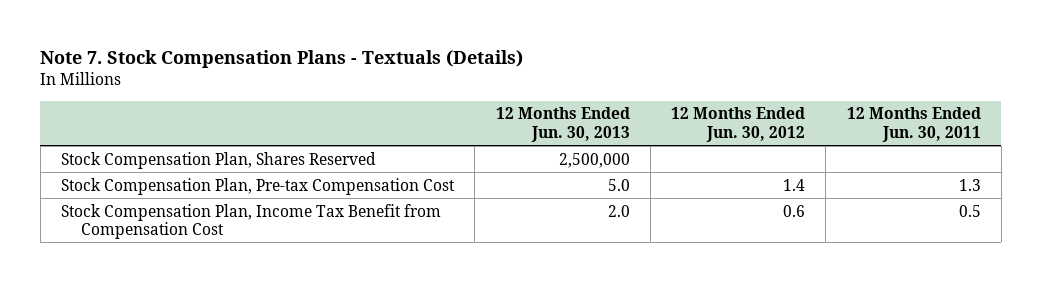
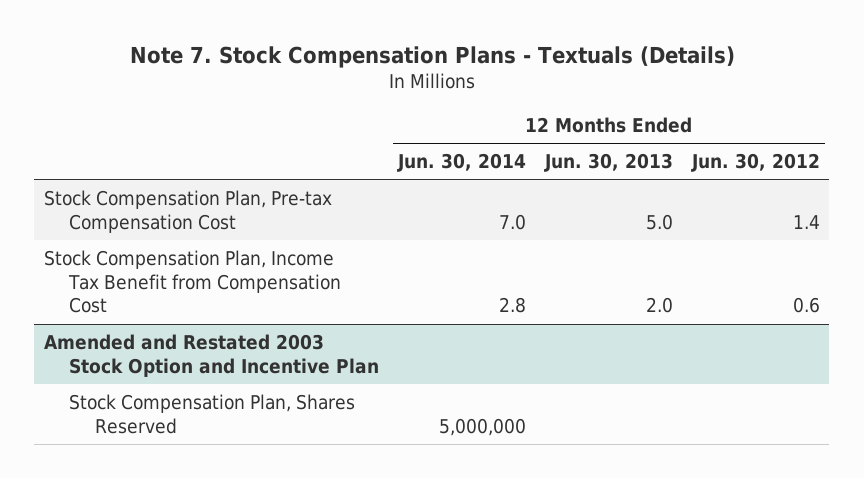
- | 12 Months Ended Jun. 30, 2013 | 12 Months Ended Jun. 30, 2012 | 12 Months Ended Jun. 30, 2011
+ | 12 Months Ended Jun. 30, 2014 | 12 Months Ended Jun. 30, 2013 | 12 Months Ended Jun. 30, 2012
- Stock Compensation Plan, Shares Reserved | 2,500,000 | |
+ Amended and Restated 2003 Stock Option and Incentive Plan
+ Stock Compensation Plan, Shares Reserved | 5,000,000 | |

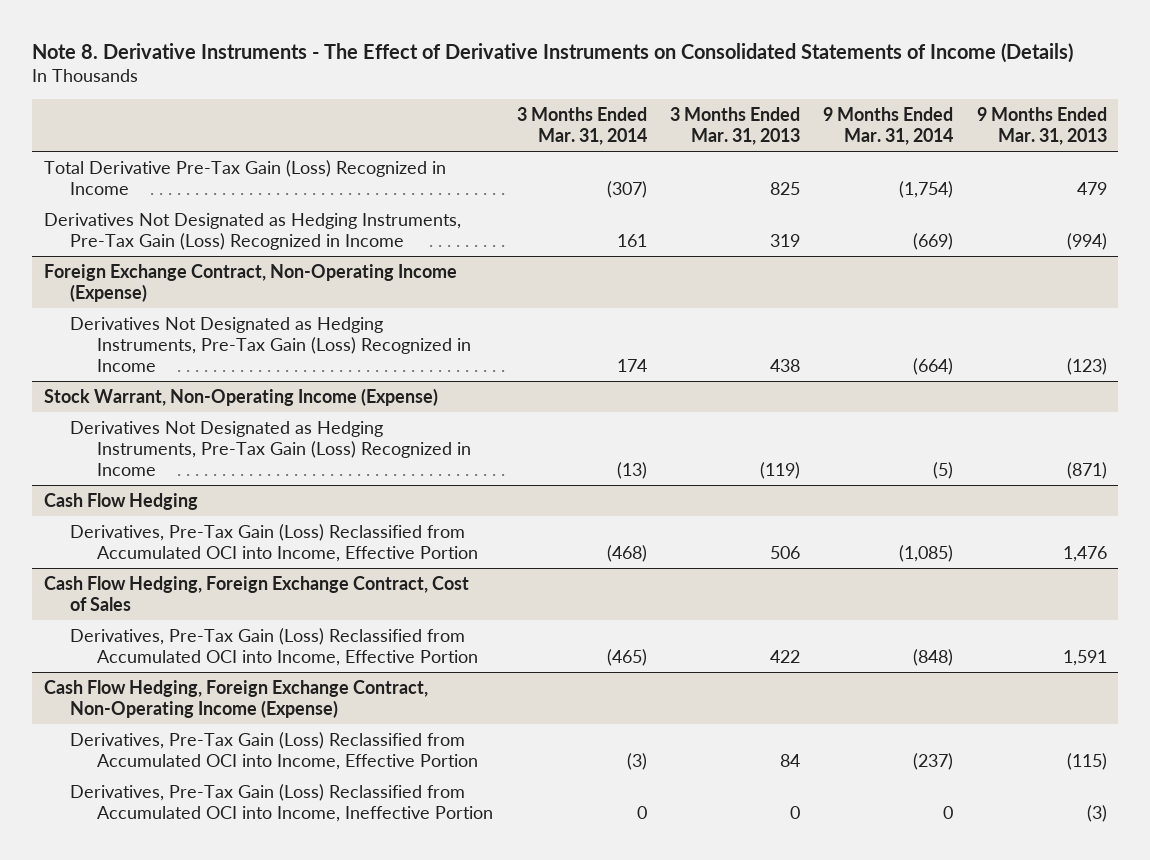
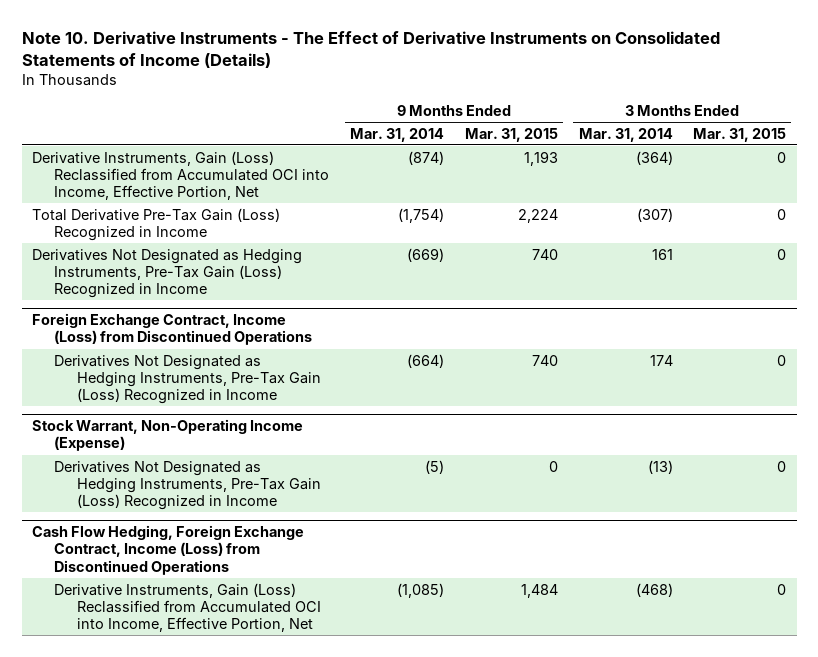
- Note 8. Derivative Instruments - The Effect of Derivative Instruments on Consolidated Statements of Income (Details)
+ Note 10. Derivative Instruments - The Effect of Derivative Instruments on Consolidated Statements of Income (Details)
- | 3 Months Ended Mar. 31, 2014 | 3 Months Ended Mar. 31, 2013 | 9 Months Ended Mar. 31, 2014 | 9 Months Ended Mar. 31, 2013
+ | 9 Months Ended Mar. 31, 2014 | 9 Months Ended Mar. 31, 2015 | 3 Months Ended Mar. 31, 2014 | 3 Months Ended Mar. 31, 2015
+ Derivative Instruments, Gain (Loss) Reclassified from Accumulated OCI into Income, Effective Portion, Net | (874) | 1,193 | (364) | 0
- Foreign Exchange Contract, Non-Operating Income (Expense)
+ Foreign Exchange Contract, Income (Loss) from Discontinued Operations
- Cash Flow Hedging
- Derivatives, Pre-Tax Gain (Loss) Reclassified from Accumulated OCI into Income, Effective Portion | (468) | 506 | (1,085) | 1,476
- Cash Flow Hedging, Foreign Exchange Contract, Cost of Sales
- Derivatives, Pre-Tax Gain (Loss) Reclassified from Accumulated OCI into Income, Effective Portion | (465) | 422 | (848) | 1,591
- Cash Flow Hedging, Foreign Exchange Contract, Non-Operating Income (Expense)
- Derivatives, Pre-Tax Gain (Loss) Reclassified from Accumulated OCI into Income, Effective Portion | (3) | 84 | (237) | (115)
- Derivatives, Pre-Tax Gain (Loss) Reclassified from Accumulated OCI into Income, Ineffective Portion | 0 | 0 | 0 | (3)
+ Cash Flow Hedging, Foreign Exchange Contract, Income (Loss) from Discontinued Operations
+ Derivative Instruments, Gain (Loss) Reclassified from Accumulated OCI into Income, Effective Portion, Net | (1,085) | 1,484 | (468) | 0

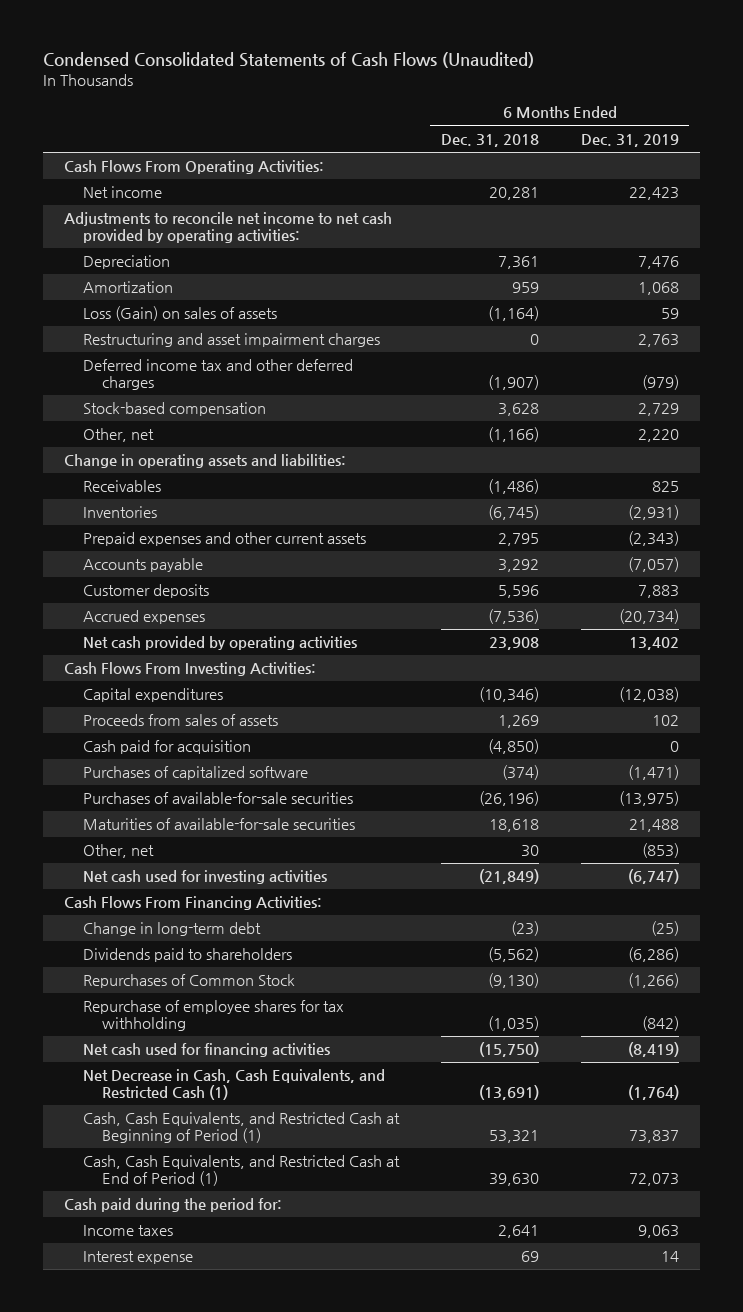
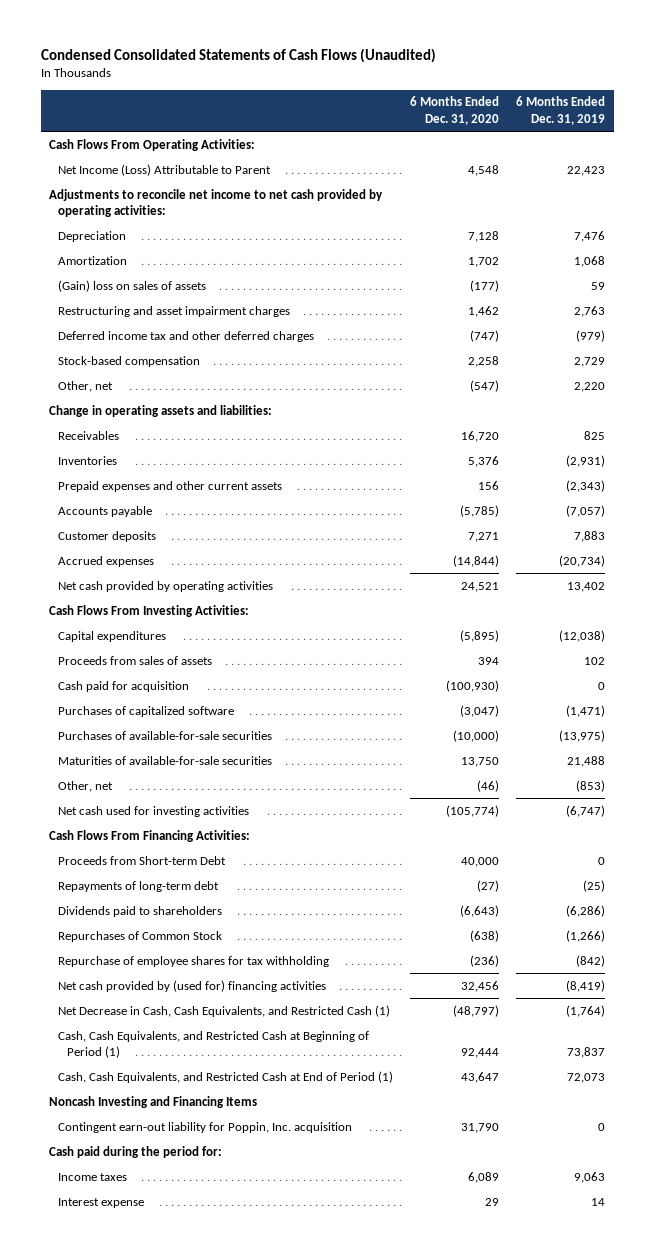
- | 6 Months Ended Dec. 31, 2018 | 6 Months Ended Dec. 31, 2019
+ | 6 Months Ended Dec. 31, 2020 | 6 Months Ended Dec. 31, 2019
- Net income | 20,281 | 22,423
+ Net Income (Loss) Attributable to Parent | 4,548 | 22,423
- Loss (Gain) on sales of assets | (1,164) | 59
+ (Gain) loss on sales of assets | (177) | 59
- Change in long-term debt | (23) | (25)
+ Proceeds from Short-term Debt | 40,000 | 0
+ Repayments of long-term debt | (27) | (25)
- Net cash used for financing activities | (15,750) | (8,419)
+ Net cash provided by (used for) financing activities | 32,456 | (8,419)
+ Noncash Investing and Financing Items
+ Contingent earn-out liability for Poppin, Inc. acquisition | 31,790 | 0

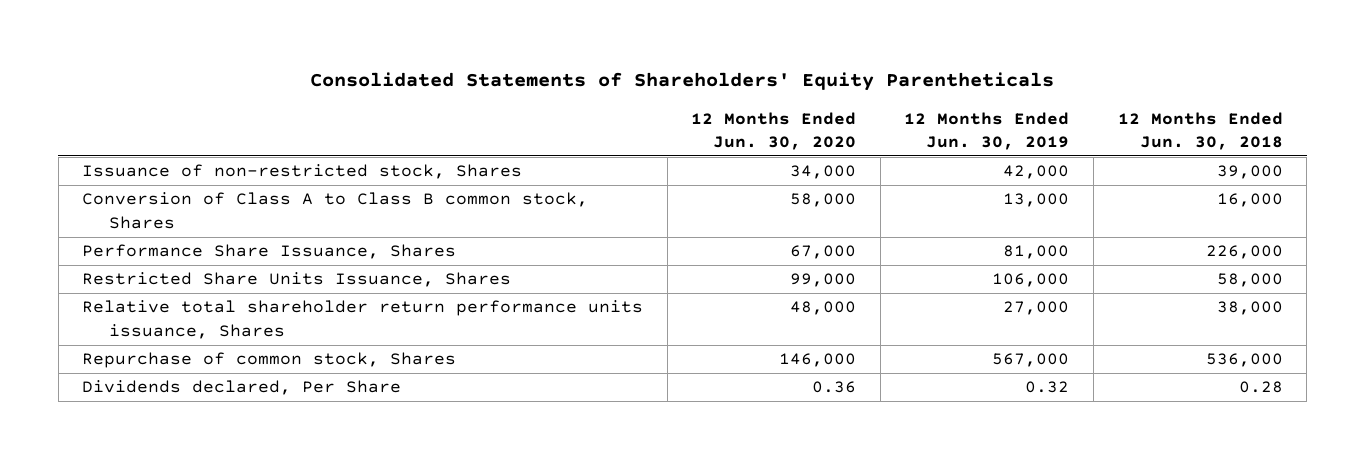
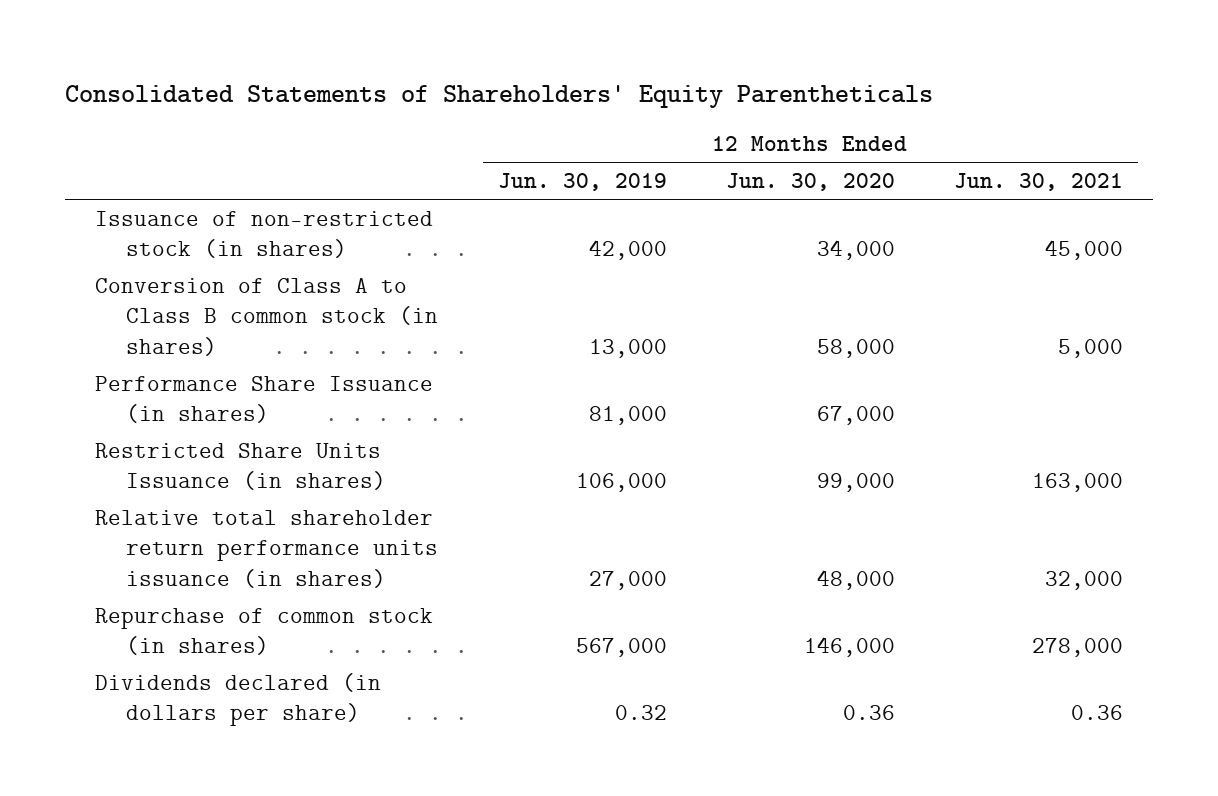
- | 12 Months Ended Jun. 30, 2020 | 12 Months Ended Jun. 30, 2019 | 12 Months Ended Jun. 30, 2018
+ | 12 Months Ended Jun. 30, 2019 | 12 Months Ended Jun. 30, 2020 | 12 Months Ended Jun. 30, 2021
- Issuance of non-restricted stock, Shares | 34,000 | 42,000 | 39,000
- Conversion of Class A to Class B common stock, Shares | 58,000 | 13,000 | 16,000
- Performance Share Issuance, Shares | 67,000 | 81,000 | 226,000
- Restricted Share Units Issuance, Shares | 99,000 | 106,000 | 58,000
- Relative total shareholder return performance units issuance, Shares | 48,000 | 27,000 | 38,000
- Repurchase of common stock, Shares | 146,000 | 567,000 | 536,000
- Dividends declared, Per Share | 0.36 | 0.32 | 0.28
+ Issuance of non-restricted stock (in shares) | 42,000 | 34,000 | 45,000
+ Conversion of Class A to Class B common stock (in shares) | 13,000 | 58,000 | 5,000
+ Performance Share Issuance (in shares) | 81,000 | 67,000 |
+ Restricted Share Units Issuance (in shares) | 106,000 | 99,000 | 163,000
+ Relative total shareholder return performance units issuance (in shares) | 27,000 | 48,000 | 32,000
+ Repurchase of common stock (in shares) | 567,000 | 146,000 | 278,000
+ Dividends declared (in dollars per share) | 0.32 | 0.36 | 0.36

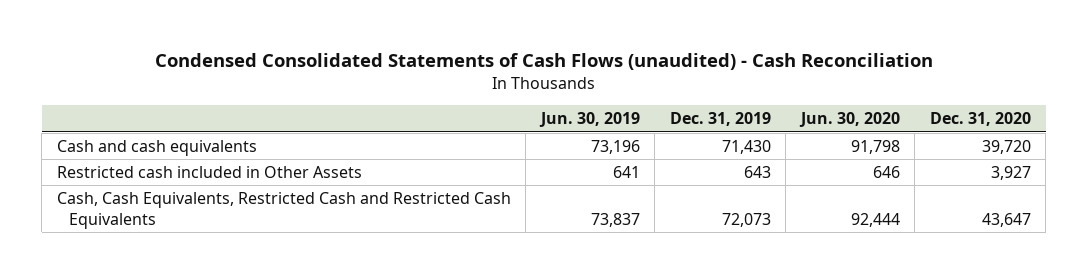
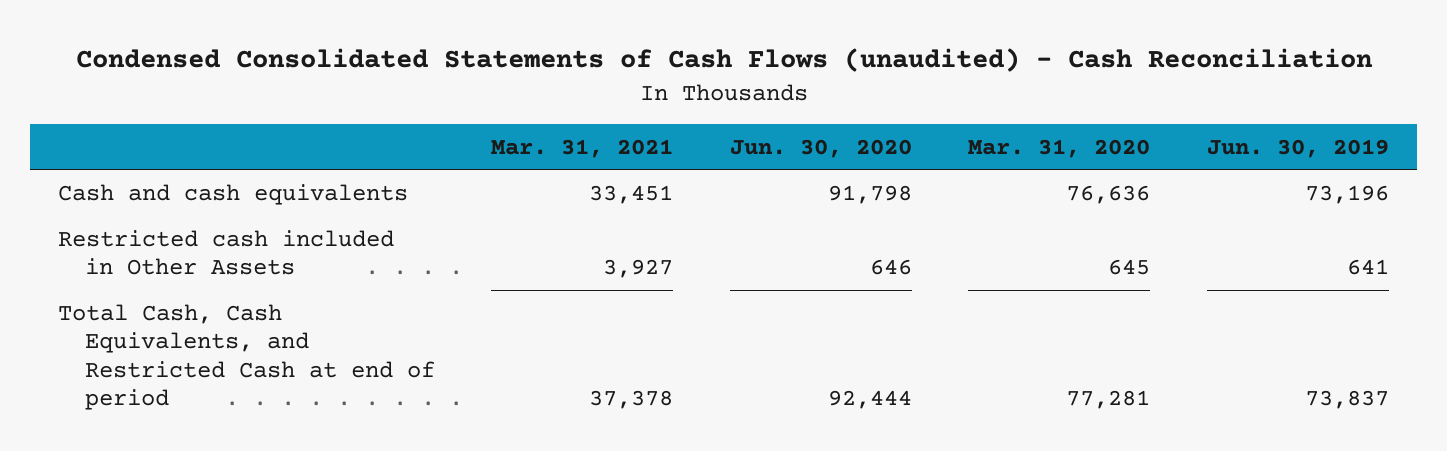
- | Jun. 30, 2019 | Dec. 31, 2019 | Jun. 30, 2020 | Dec. 31, 2020
+ | Mar. 31, 2021 | Jun. 30, 2020 | Mar. 31, 2020 | Jun. 30, 2019
- Cash, Cash Equivalents, Restricted Cash and Restricted Cash Equivalents | 73,837 | 72,073 | 92,444 | 43,647
+ Total Cash, Cash Equivalents, and Restricted Cash at end of period | 37,378 | 92,444 | 77,281 | 73,837

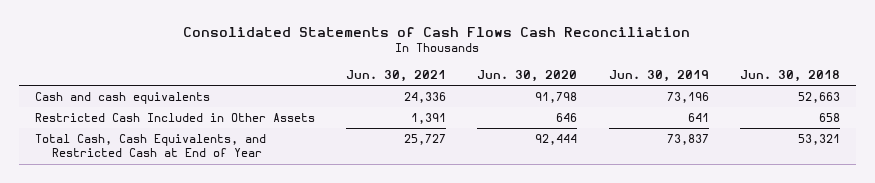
- Condensed Consolidated Statements of Cash Flows (unaudited) - Cash Reconciliation
+ Consolidated Statements of Cash Flows Cash Reconciliation
- | Mar. 31, 2021 | Jun. 30, 2020 | Mar. 31, 2020 | Jun. 30, 2019
+ | Jun. 30, 2021 | Jun. 30, 2020 | Jun. 30, 2019 | Jun. 30, 2018
- Restricted cash included in Other Assets | 3,927 | 646 | 645 | 641
- Total Cash, Cash Equivalents, and Restricted Cash at end of period | 37,378 | 92,444 | 77,281 | 73,837
+ Restricted Cash Included in Other Assets | 1,391 | 646 | 641 | 658
+ Total Cash, Cash Equivalents, and Restricted Cash at End of Year | 25,727 | 92,444 | 73,837 | 53,321

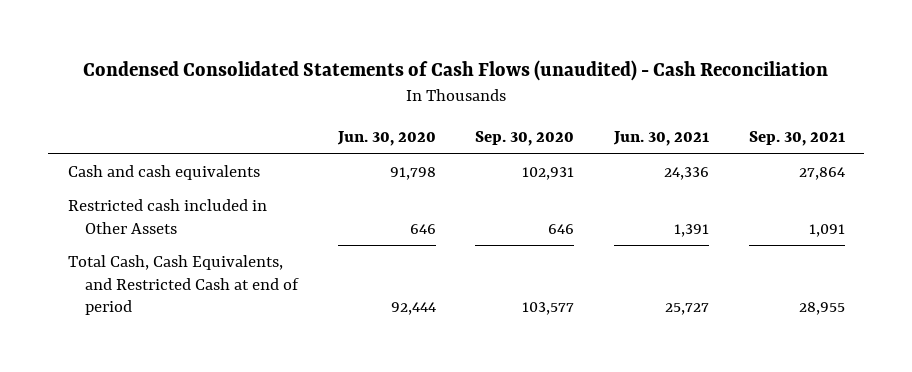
- Consolidated Statements of Cash Flows Cash Reconciliation
+ Condensed Consolidated Statements of Cash Flows (unaudited) - Cash Reconciliation
- | Jun. 30, 2021 | Jun. 30, 2020 | Jun. 30, 2019 | Jun. 30, 2018
+ | Jun. 30, 2020 | Sep. 30, 2020 | Jun. 30, 2021 | Sep. 30, 2021
- Restricted Cash Included in Other Assets | 1,391 | 646 | 641 | 658
- Total Cash, Cash Equivalents, and Restricted Cash at End of Year | 25,727 | 92,444 | 73,837 | 53,321
+ Restricted cash included in Other Assets | 646 | 646 | 1,391 | 1,091
+ Total Cash, Cash Equivalents, and Restricted Cash at end of period | 92,444 | 103,577 | 25,727 | 28,955

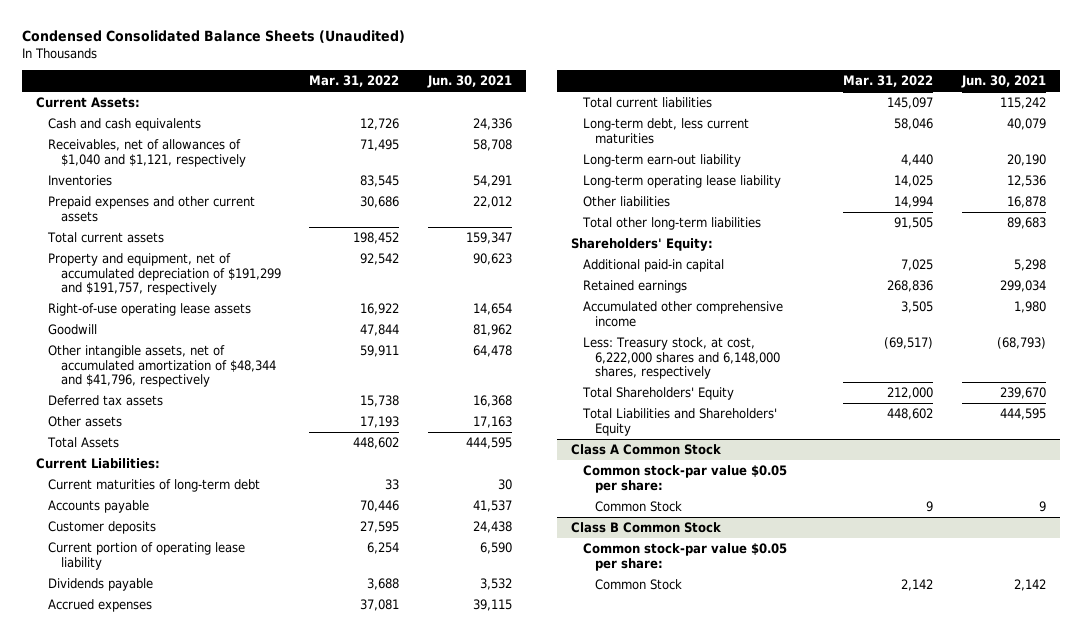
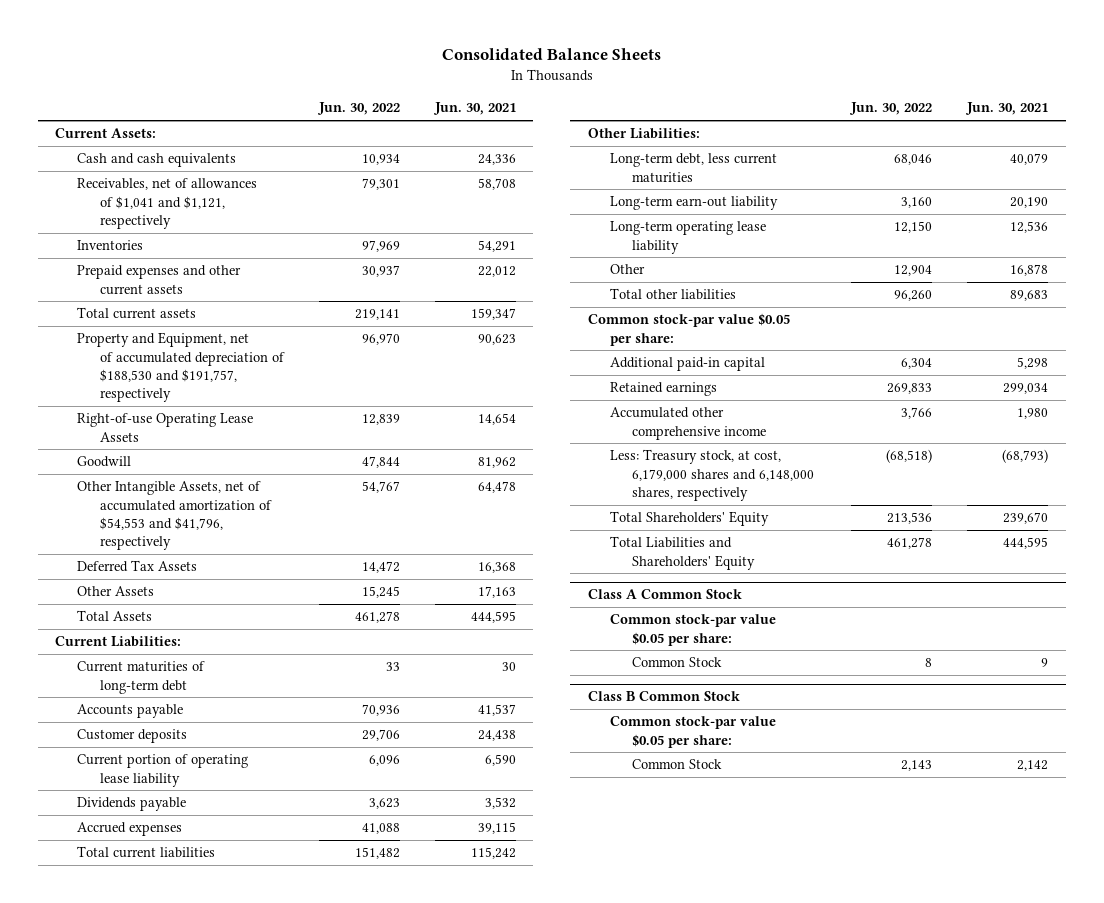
- Condensed Consolidated Balance Sheets (Unaudited)
+ Consolidated Balance Sheets
- | Mar. 31, 2022 | Jun. 30, 2021
+ | Jun. 30, 2022 | Jun. 30, 2021
- Receivables, net of allowances of $1,040 and $1,121, respectively | 71,495 | 58,708
+ Receivables, net of allowances of $1,041 and $1,121, respectively | 79,301 | 58,708
- Property and equipment, net of accumulated depreciation of $191,299 and $191,757, respectively | 92,542 | 90,623
- Right-of-use operating lease assets | 16,922 | 14,654
+ Property and Equipment, net of accumulated depreciation of $188,530 and $191,757, respectively | 96,970 | 90,623
+ Right-of-use Operating Lease Assets | 12,839 | 14,654
- Other intangible assets, net of accumulated amortization of $48,344 and $41,796, respectively | 59,911 | 64,478
- Deferred tax assets | 15,738 | 16,368
- Other assets | 17,193 | 17,163
+ Other Intangible Assets, net of accumulated amortization of $54,553 and $41,796, respectively | 54,767 | 64,478
+ Deferred Tax Assets | 14,472 | 16,368
+ Other Assets | 15,245 | 17,163
+ Other Liabilities:
- Other liabilities | 14,994 | 16,878
- Total other long-term liabilities | 91,505 | 89,683
- Shareholders' Equity:
+ Other | 12,904 | 16,878
+ Total other liabilities | 96,260 | 89,683
+ Common stock-par value $0.05 per share:
- Less: Treasury stock, at cost, 6,222,000 shares and 6,148,000 shares, respectively | (69,517) | (68,793)
+ Less: Treasury stock, at cost, 6,179,000 shares and 6,148,000 shares, respectively | (68,518) | (68,793)

